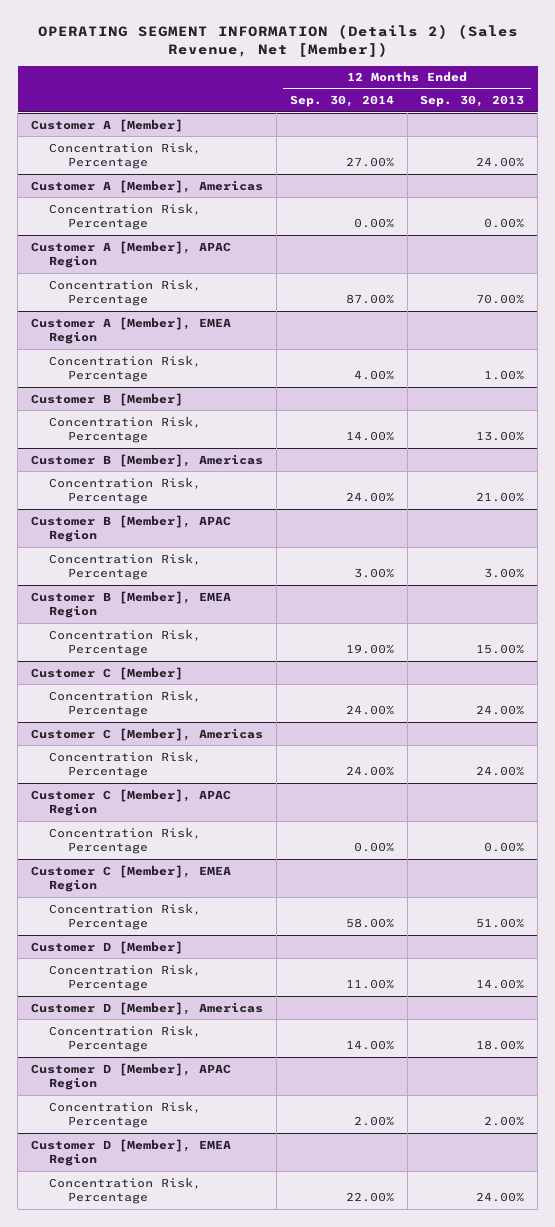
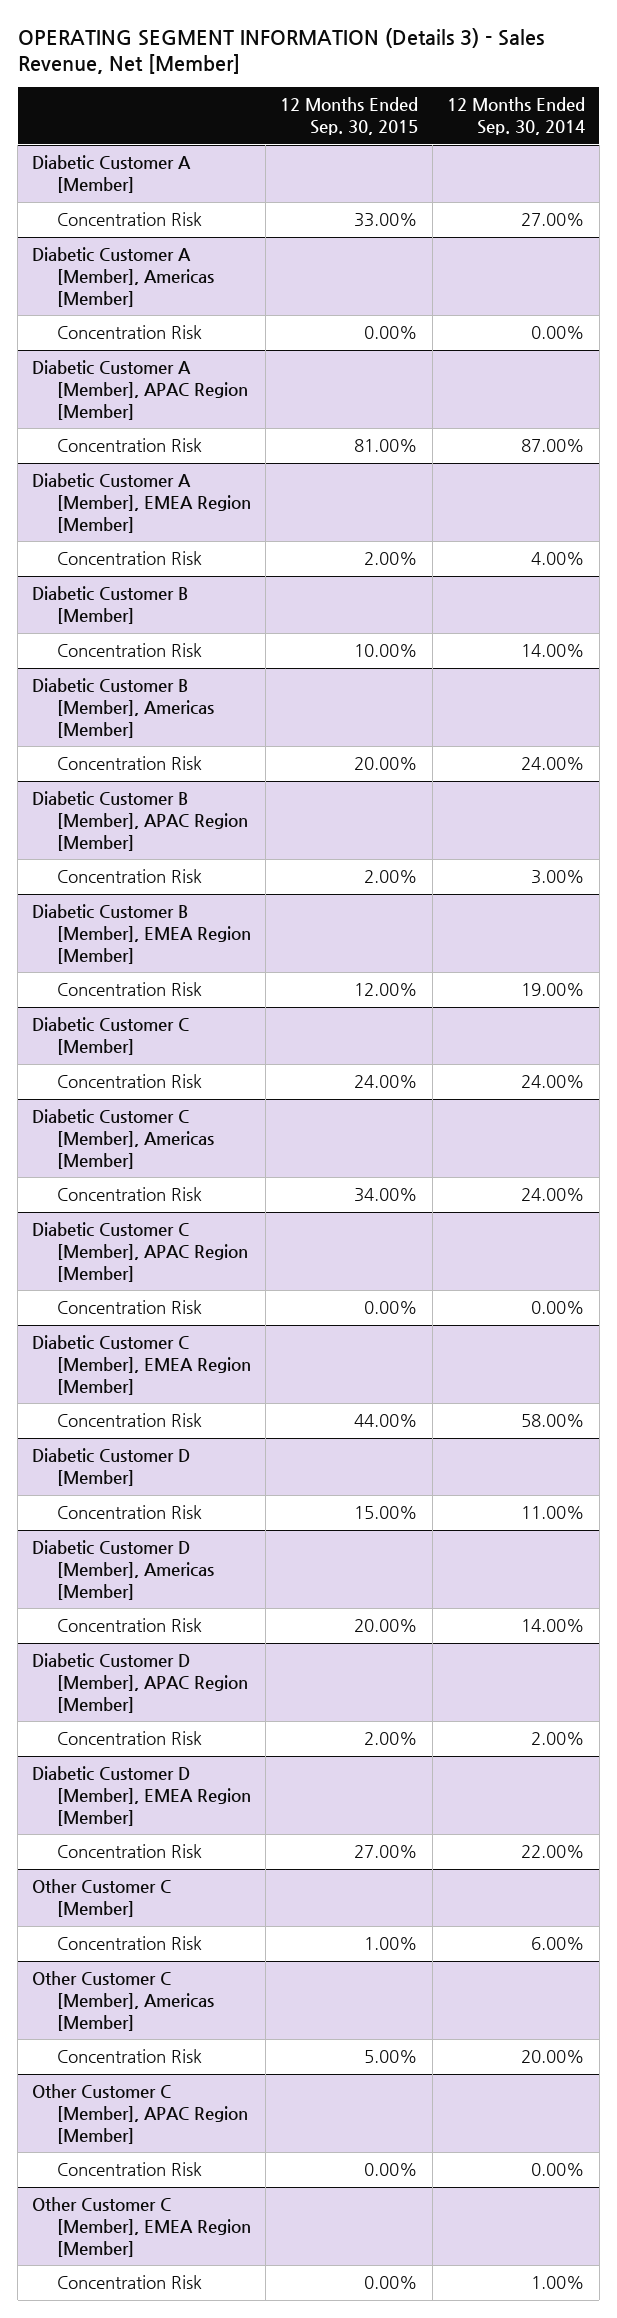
- OPERATING SEGMENT INFORMATION (Details 2) (Sales Revenue, Net [Member])
+ OPERATING SEGMENT INFORMATION (Details 3) - Sales Revenue, Net [Member]
- | 12 Months Ended Sep. 30, 2014 | 12 Months Ended Sep. 30, 2013
+ | 12 Months Ended Sep. 30, 2015 | 12 Months Ended Sep. 30, 2014
- Customer A [Member]
- Concentration Risk, Percentage | 27.00% | 24.00%
- Customer A [Member], Americas
- Concentration Risk, Percentage | 0.00% | 0.00%
- Customer A [Member], APAC Region
- Concentration Risk, Percentage | 87.00% | 70.00%
- Customer A [Member], EMEA Region
- Concentration Risk, Percentage | 4.00% | 1.00%
- Customer B [Member]
- Concentration Risk, Percentage | 14.00% | 13.00%
- Customer B [Member], Americas
- Concentration Risk, Percentage | 24.00% | 21.00%
- Customer B [Member], APAC Region
- Concentration Risk, Percentage | 3.00% | 3.00%
- Customer B [Member], EMEA Region
- Concentration Risk, Percentage | 19.00% | 15.00%
- Customer C [Member]
- Concentration Risk, Percentage | 24.00% | 24.00%
- Customer C [Member], Americas
- Concentration Risk, Percentage | 24.00% | 24.00%
- Customer C [Member], APAC Region
- Concentration Risk, Percentage | 0.00% | 0.00%
- Customer C [Member], EMEA Region
- Concentration Risk, Percentage | 58.00% | 51.00%
- Customer D [Member]
- Concentration Risk, Percentage | 11.00% | 14.00%
- Customer D [Member], Americas
- Concentration Risk, Percentage | 14.00% | 18.00%
- Customer D [Member], APAC Region
- Concentration Risk, Percentage | 2.00% | 2.00%
- Customer D [Member], EMEA Region
- Concentration Risk, Percentage | 22.00% | 24.00%
+ Diabetic Customer A [Member]
+ Concentration Risk | 33.00% | 27.00%
+ Diabetic Customer A [Member], Americas [Member]
+ Concentration Risk | 0.00% | 0.00%
+ Diabetic Customer A [Member], APAC Region [Member]
+ Concentration Risk | 81.00% | 87.00%
+ Diabetic Customer A [Member], EMEA Region [Member]
+ Concentration Risk | 2.00% | 4.00%
+ Diabetic Customer B [Member]
+ Concentration Risk | 10.00% | 14.00%
+ Diabetic Customer B [Member], Americas [Member]
+ Concentration Risk | 20.00% | 24.00%
+ Diabetic Customer B [Member], APAC Region [Member]
+ Concentration Risk | 2.00% | 3.00%
+ Diabetic Customer B [Member], EMEA Region [Member]
+ Concentration Risk | 12.00% | 19.00%
+ Diabetic Customer C [Member]
+ Concentration Risk | 24.00% | 24.00%
+ Diabetic Customer C [Member], Americas [Member]
+ Concentration Risk | 34.00% | 24.00%
+ Diabetic Customer C [Member], APAC Region [Member]
+ Concentration Risk | 0.00% | 0.00%
+ Diabetic Customer C [Member], EMEA Region [Member]
+ Concentration Risk | 44.00% | 58.00%
+ Diabetic Customer D [Member]
+ Concentration Risk | 15.00% | 11.00%
+ Diabetic Customer D [Member], Americas [Member]
+ Concentration Risk | 20.00% | 14.00%
+ Diabetic Customer D [Member], APAC Region [Member]
+ Concentration Risk | 2.00% | 2.00%
+ Diabetic Customer D [Member], EMEA Region [Member]
+ Concentration Risk | 27.00% | 22.00%
+ Other Customer C [Member]
+ Concentration Risk | 1.00% | 6.00%
+ Other Customer C [Member], Americas [Member]
+ Concentration Risk | 5.00% | 20.00%
+ Other Customer C [Member], APAC Region [Member]
+ Concentration Risk | 0.00% | 0.00%
+ Other Customer C [Member], EMEA Region [Member]
+ Concentration Risk | 0.00% | 1.00%

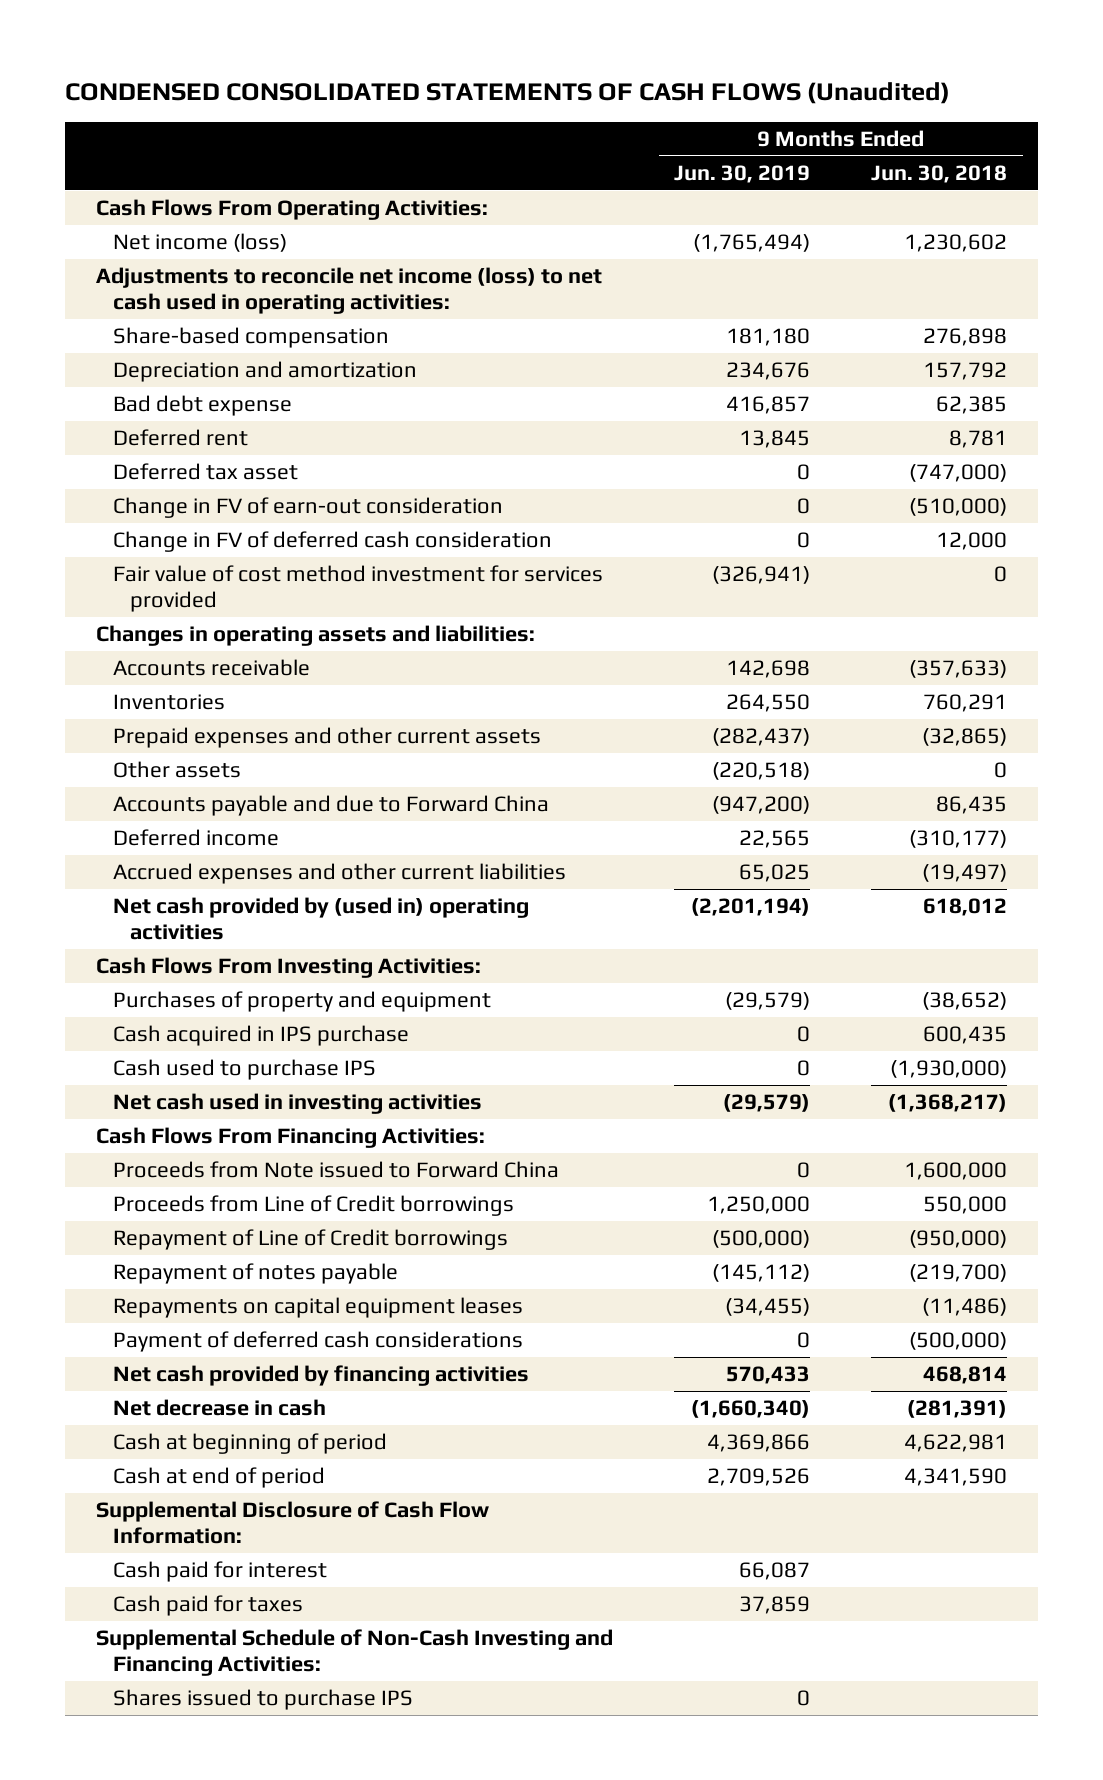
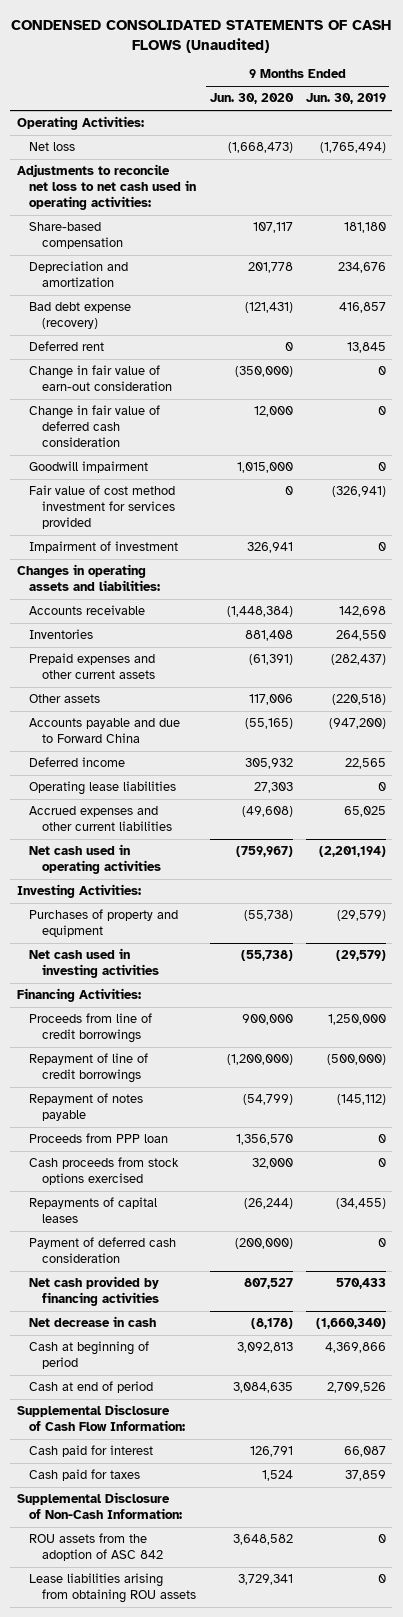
- | 9 Months Ended Jun. 30, 2019 | 9 Months Ended Jun. 30, 2018
+ | 9 Months Ended Jun. 30, 2020 | 9 Months Ended Jun. 30, 2019
- Cash Flows From Operating Activities:
- Net income (loss) | (1,765,494) | 1,230,602
- Adjustments to reconcile net income (loss) to net cash used in operating activities:
+ Operating Activities:
+ Net loss | (1,668,473) | (1,765,494)
+ Adjustments to reconcile net loss to net cash used in operating activities:
- Bad debt expense | 416,857 | 62,385
+ Bad debt expense (recovery) | (121,431) | 416,857
- Deferred tax asset | 0 | (747,000)
- Change in FV of earn-out consideration | 0 | (510,000)
- Change in FV of deferred cash consideration | 0 | 12,000
+ Change in fair value of earn-out consideration | (350,000) | 0
+ Change in fair value of deferred cash consideration | 12,000 | 0
+ Goodwill impairment | 1,015,000 | 0
+ Impairment of investment | 326,941 | 0
+ Operating lease liabilities | 27,303 | 0
- Net cash provided by (used in) operating activities | (2,201,194) | 618,012
- Cash Flows From Investing Activities:
+ Net cash used in operating activities | (759,967) | (2,201,194)
+ Investing Activities:
- Cash acquired in IPS purchase | 0 | 600,435
- Cash used to purchase IPS | 0 | (1,930,000)
- Cash Flows From Financing Activities:
- Proceeds from Note issued to Forward China | 0 | 1,600,000
- Proceeds from Line of Credit borrowings | 1,250,000 | 550,000
- Repayment of Line of Credit borrowings | (500,000) | (950,000)
+ Financing Activities:
+ Proceeds from line of credit borrowings | 900,000 | 1,250,000
+ Repayment of line of credit borrowings | (1,200,000) | (500,000)
- Repayments on capital equipment leases | (34,455) | (11,486)
- Payment of deferred cash considerations | 0 | (500,000)
+ Proceeds from PPP loan | 1,356,570 | 0
+ Cash proceeds from stock options exercised | 32,000 | 0
+ Repayments of capital leases | (26,244) | (34,455)
+ Payment of deferred cash consideration | (200,000) | 0
- Supplemental Schedule of Non-Cash Investing and Financing Activities:
- Shares issued to purchase IPS | 0 |
+ Supplemental Disclosure of Non-Cash Information:
+ ROU assets from the adoption of ASC 842 | 3,648,582 | 0
+ Lease liabilities arising from obtaining ROU assets | 3,729,341 | 0

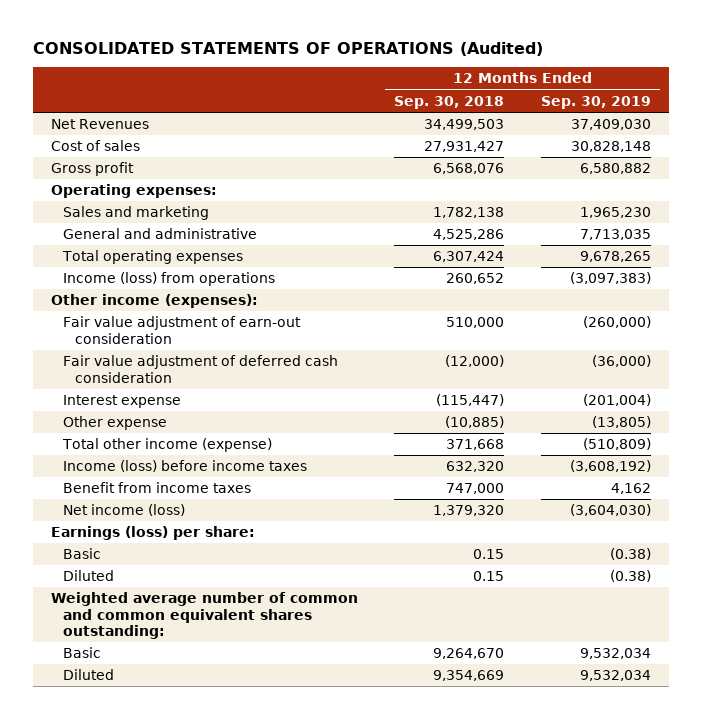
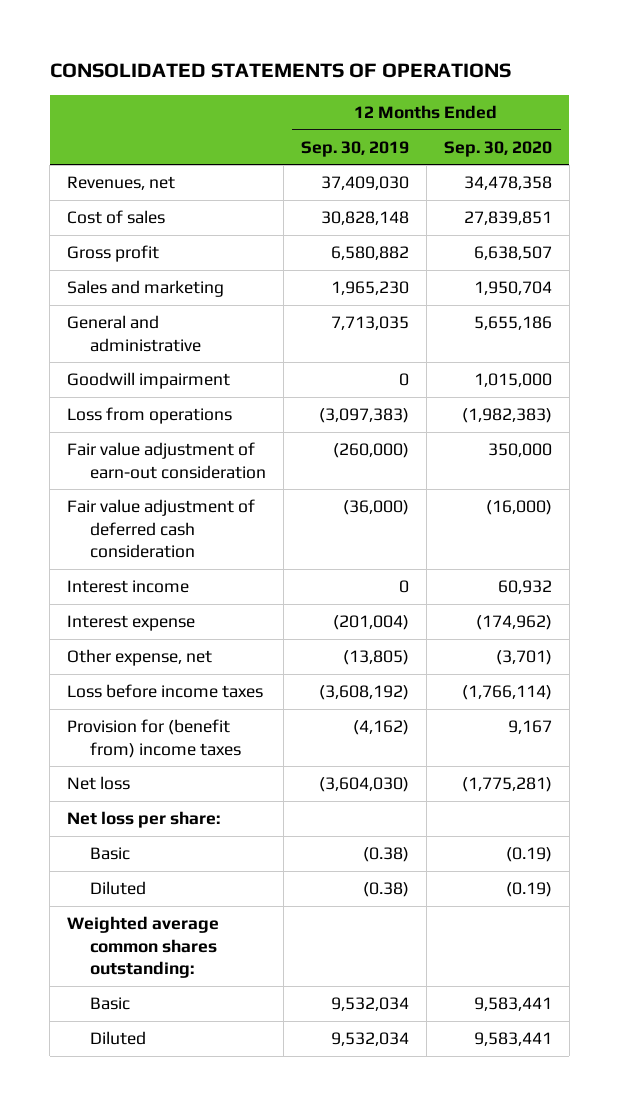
- CONSOLIDATED STATEMENTS OF OPERATIONS (Audited)
+ CONSOLIDATED STATEMENTS OF OPERATIONS
- | 12 Months Ended Sep. 30, 2018 | 12 Months Ended Sep. 30, 2019
+ | 12 Months Ended Sep. 30, 2019 | 12 Months Ended Sep. 30, 2020
- Net Revenues | 34,499,503 | 37,409,030
+ Revenues, net | 37,409,030 | 34,478,358
- Operating expenses:
- Total operating expenses | 6,307,424 | 9,678,265
- Income (loss) from operations | 260,652 | (3,097,383)
- Other income (expenses):
+ Goodwill impairment | 0 | 1,015,000
+ Loss from operations | (3,097,383) | (1,982,383)
+ Interest income | 0 | 60,932
- Other expense | (10,885) | (13,805)
- Total other income (expense) | 371,668 | (510,809)
- Income (loss) before income taxes | 632,320 | (3,608,192)
- Benefit from income taxes | 747,000 | 4,162
- Net income (loss) | 1,379,320 | (3,604,030)
- Earnings (loss) per share:
+ Other expense, net | (13,805) | (3,701)
+ Loss before income taxes | (3,608,192) | (1,766,114)
+ Provision for (benefit from) income taxes | (4,162) | 9,167
+ Net loss | (3,604,030) | (1,775,281)
+ Net loss per share:
- Weighted average number of common and common equivalent shares outstanding:
+ Weighted average common shares outstanding:

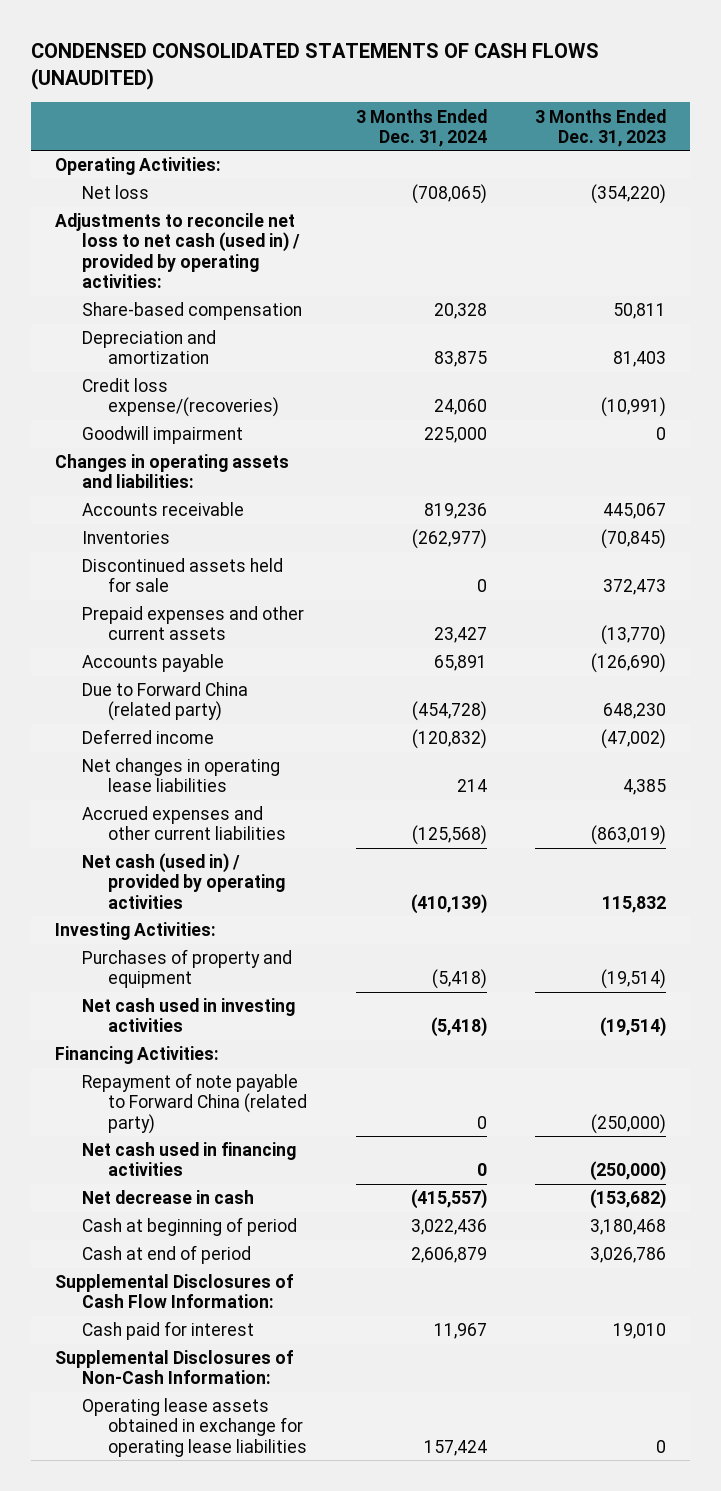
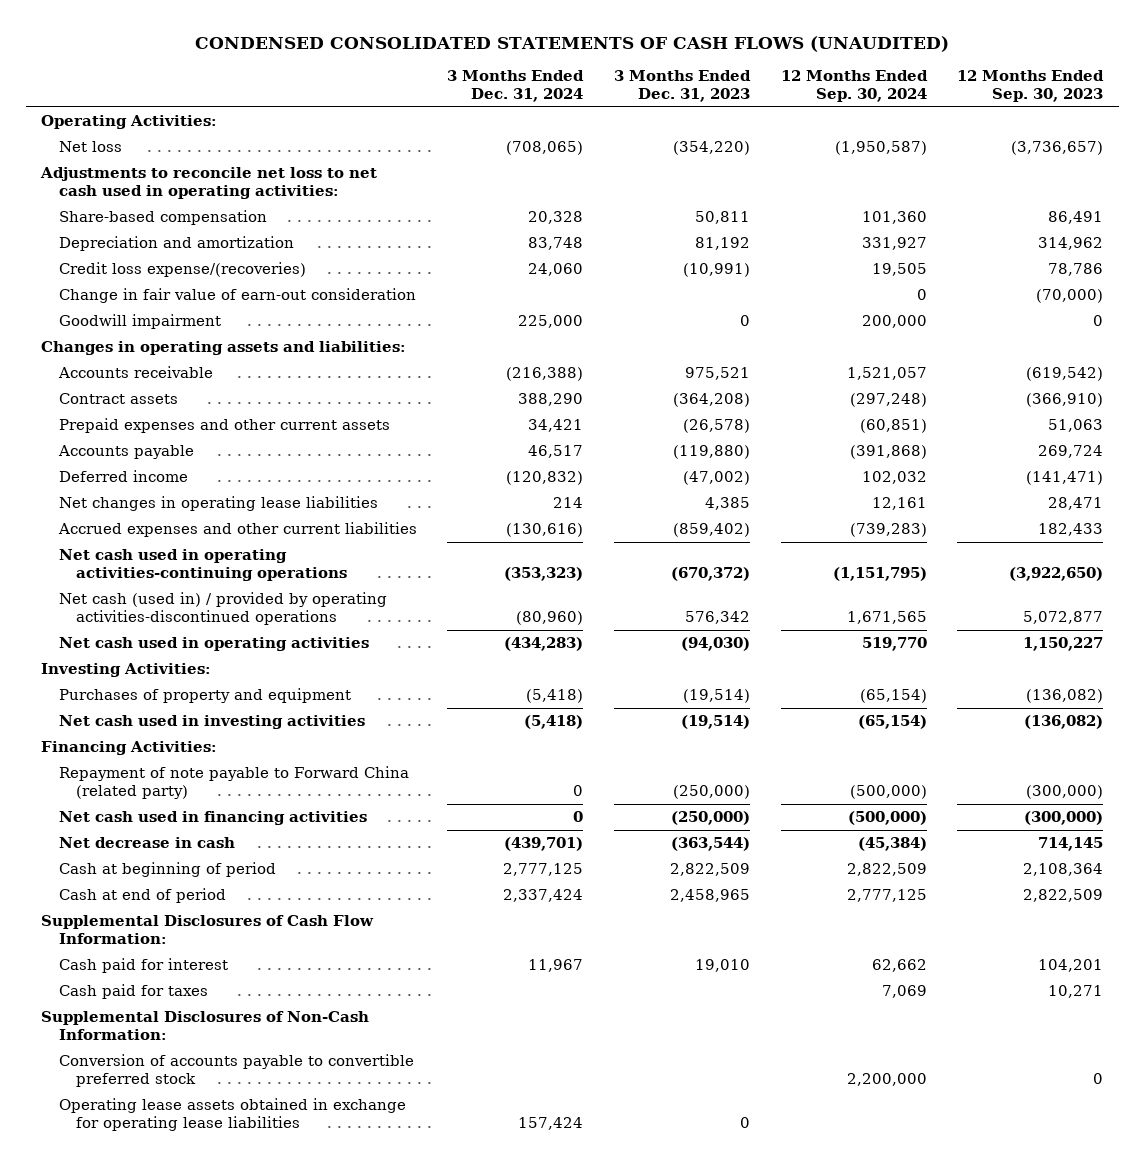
- | 3 Months Ended Dec. 31, 2024 | 3 Months Ended Dec. 31, 2023
+ | 3 Months Ended Dec. 31, 2024 | 3 Months Ended Dec. 31, 2023 | 12 Months Ended Sep. 30, 2024 | 12 Months Ended Sep. 30, 2023
- Adjustments to reconcile net loss to net cash (used in) / provided by operating activities:
+ Adjustments to reconcile net loss to net cash used in operating activities:
- Depreciation and amortization | 83,875 | 81,403
+ Depreciation and amortization | 83,748 | 81,192 | 331,927 | 314,962
+ Change in fair value of earn-out consideration | | | 0 | (70,000)
- Accounts receivable | 819,236 | 445,067
- Inventories | (262,977) | (70,845)
- Discontinued assets held for sale | 0 | 372,473
- Prepaid expenses and other current assets | 23,427 | (13,770)
- Accounts payable | 65,891 | (126,690)
- Due to Forward China (related party) | (454,728) | 648,230
+ Accounts receivable | (216,388) | 975,521 | 1,521,057 | (619,542)
+ Contract assets | 388,290 | (364,208) | (297,248) | (366,910)
+ Prepaid expenses and other current assets | 34,421 | (26,578) | (60,851) | 51,063
+ Accounts payable | 46,517 | (119,880) | (391,868) | 269,724
- Accrued expenses and other current liabilities | (125,568) | (863,019)
- Net cash (used in) / provided by operating activities | (410,139) | 115,832
+ Accrued expenses and other current liabilities | (130,616) | (859,402) | (739,283) | 182,433
+ Net cash used in operating activities-continuing operations | (353,323) | (670,372) | (1,151,795) | (3,922,650)
+ Net cash (used in) / provided by operating activities-discontinued operations | (80,960) | 576,342 | 1,671,565 | 5,072,877
+ Net cash used in operating activities | (434,283) | (94,030) | 519,770 | 1,150,227
- Net decrease in cash | (415,557) | (153,682)
- Cash at beginning of period | 3,022,436 | 3,180,468
- Cash at end of period | 2,606,879 | 3,026,786
+ Net decrease in cash | (439,701) | (363,544) | (45,384) | 714,145
+ Cash at beginning of period | 2,777,125 | 2,822,509 | 2,822,509 | 2,108,364
+ Cash at end of period | 2,337,424 | 2,458,965 | 2,777,125 | 2,822,509
+ Cash paid for taxes | | | 7,069 | 10,271
+ Conversion of accounts payable to convertible preferred stock | | | 2,200,000 | 0

